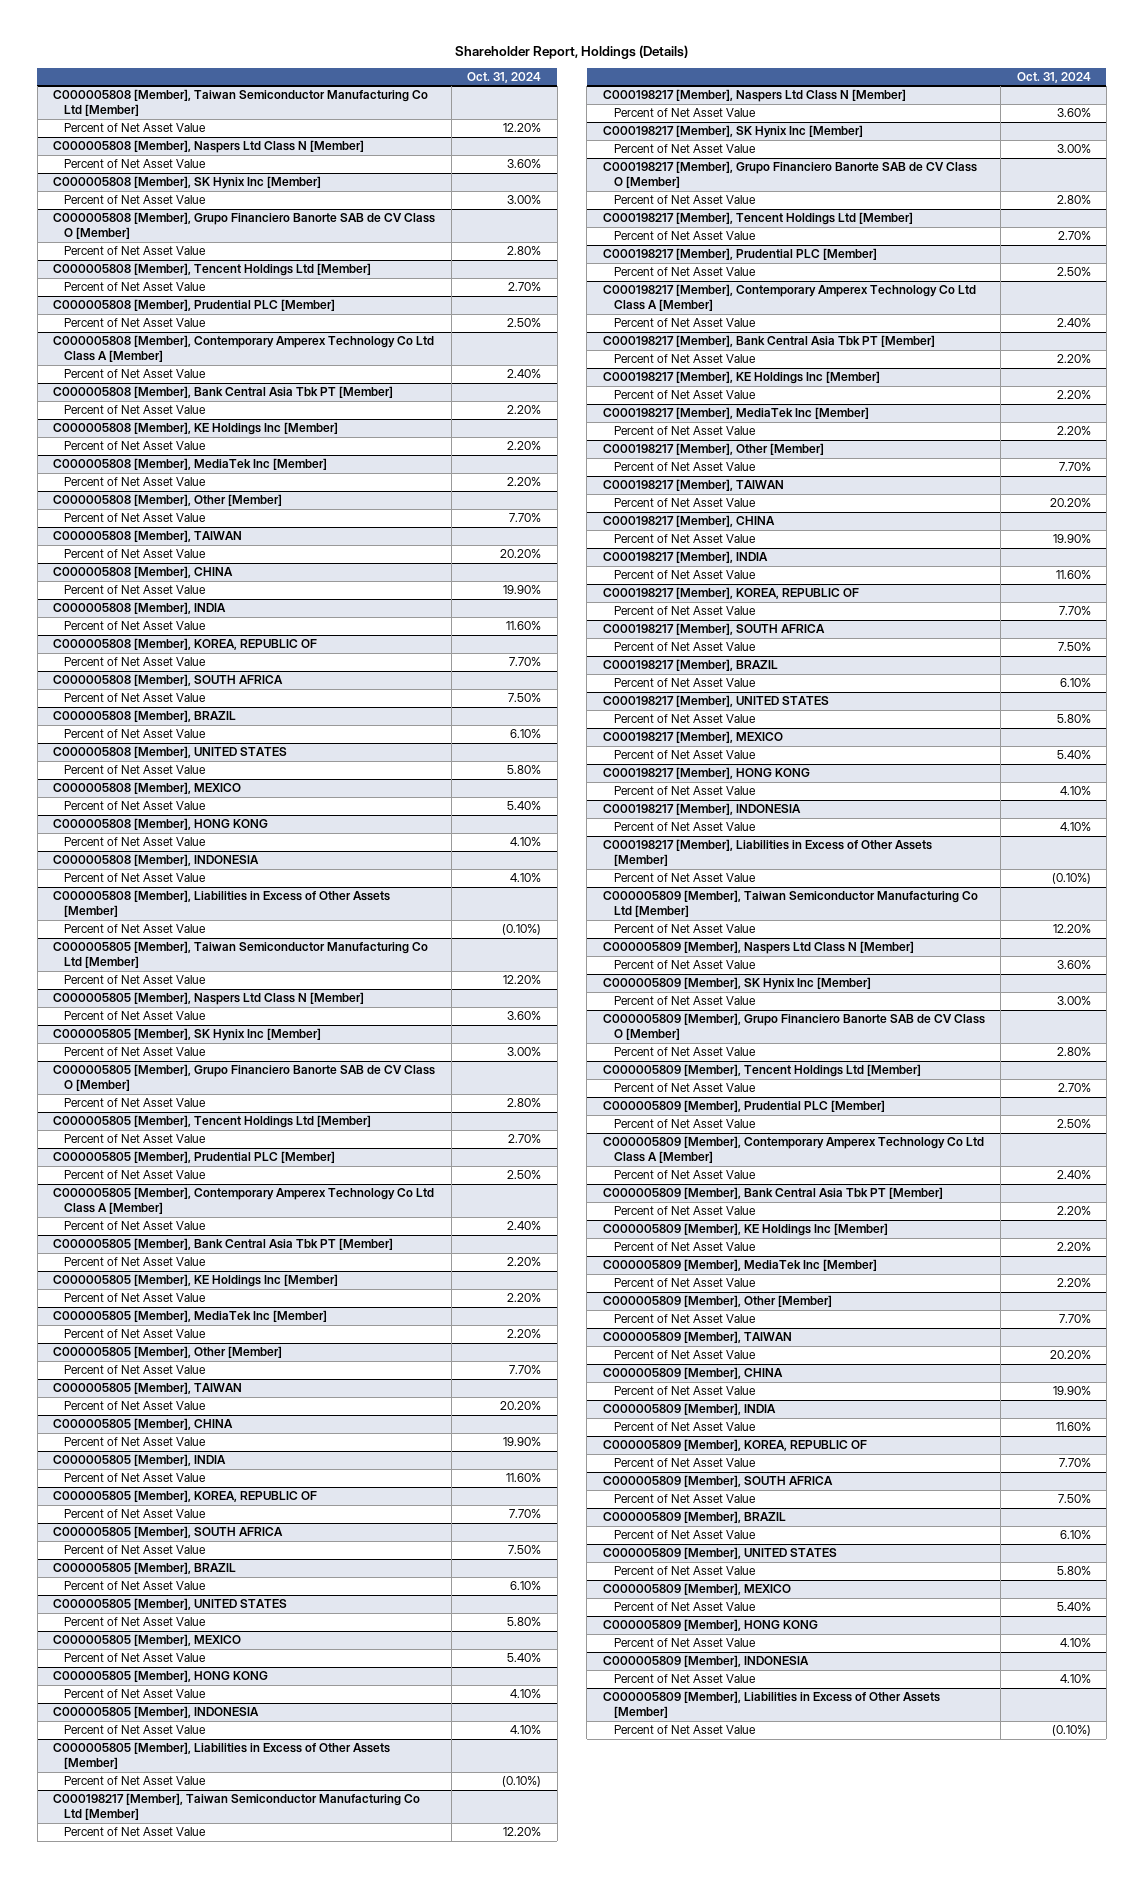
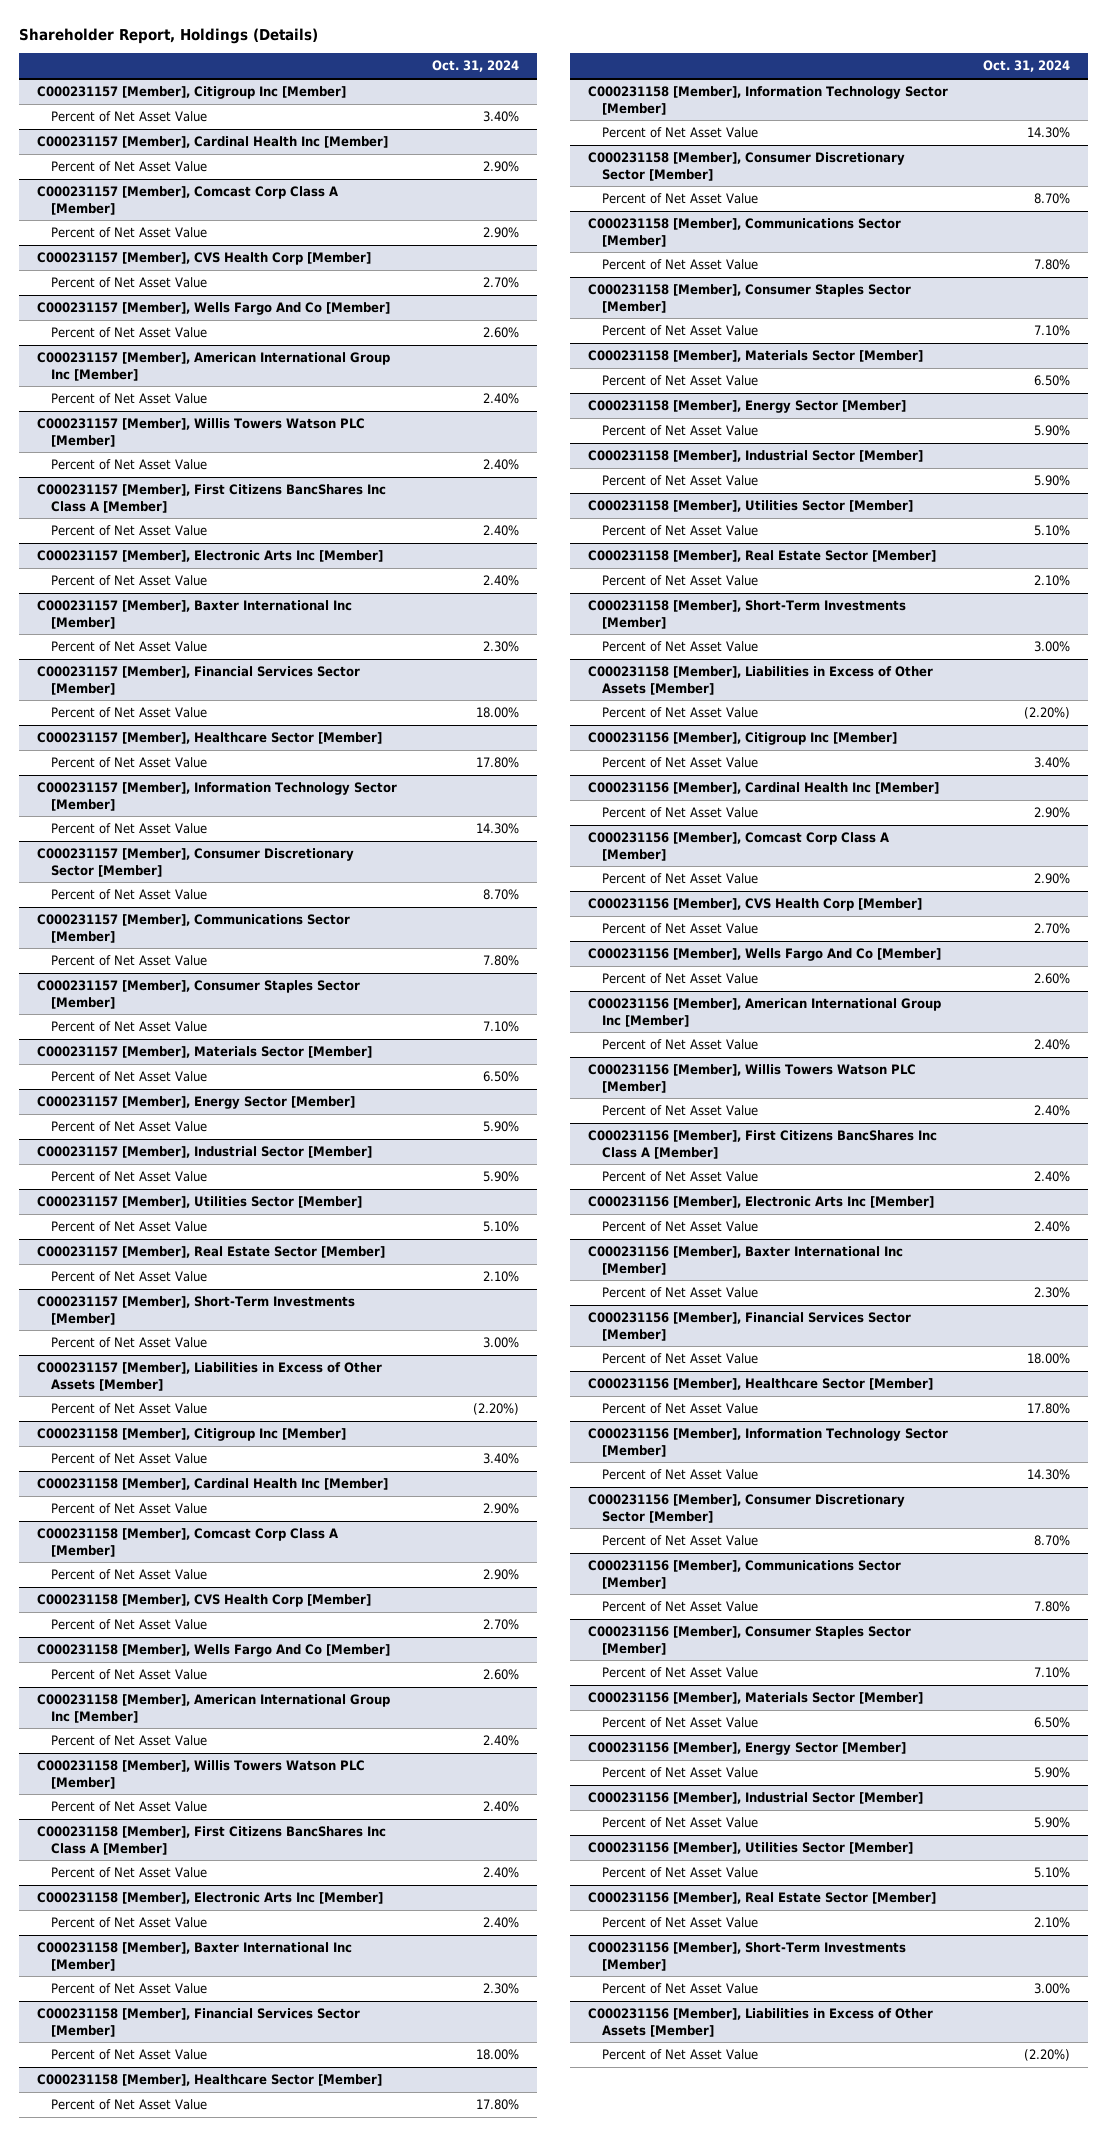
- C000005808 [Member], Taiwan Semiconductor Manufacturing Co Ltd [Member]
- Percent of Net Asset Value | 12.20%
- C000005808 [Member], Naspers Ltd Class N [Member]
- Percent of Net Asset Value | 3.60%
- C000005808 [Member], SK Hynix Inc [Member]
- Percent of Net Asset Value | 3.00%
- C000005808 [Member], Grupo Financiero Banorte SAB de CV Class O [Member]
- Percent of Net Asset Value | 2.80%
- C000005808 [Member], Tencent Holdings Ltd [Member]
+ C000231157 [Member], Citigroup Inc [Member]
+ Percent of Net Asset Value | 3.40%
+ C000231157 [Member], Cardinal Health Inc [Member]
+ Percent of Net Asset Value | 2.90%
+ C000231157 [Member], Comcast Corp Class A [Member]
+ Percent of Net Asset Value | 2.90%
+ C000231157 [Member], CVS Health Corp [Member]
- C000005808 [Member], Prudential PLC [Member]
- Percent of Net Asset Value | 2.50%
- C000005808 [Member], Contemporary Amperex Technology Co Ltd Class A [Member]
+ C000231157 [Member], Wells Fargo And Co [Member]
+ Percent of Net Asset Value | 2.60%
+ C000231157 [Member], American International Group Inc [Member]
- C000005808 [Member], Bank Central Asia Tbk PT [Member]
- Percent of Net Asset Value | 2.20%
- C000005808 [Member], KE Holdings Inc [Member]
- Percent of Net Asset Value | 2.20%
- C000005808 [Member], MediaTek Inc [Member]
- Percent of Net Asset Value | 2.20%
- C000005808 [Member], Other [Member]
- Percent of Net Asset Value | 7.70%
- C000005808 [Member], TAIWAN
- Percent of Net Asset Value | 20.20%
- C000005808 [Member], CHINA
- Percent of Net Asset Value | 19.90%
- C000005808 [Member], INDIA
- Percent of Net Asset Value | 11.60%
- C000005808 [Member], KOREA, REPUBLIC OF
- Percent of Net Asset Value | 7.70%
- C000005808 [Member], SOUTH AFRICA
- Percent of Net Asset Value | 7.50%
- C000005808 [Member], BRAZIL
- Percent of Net Asset Value | 6.10%
- C000005808 [Member], UNITED STATES
- Percent of Net Asset Value | 5.80%
- C000005808 [Member], MEXICO
- Percent of Net Asset Value | 5.40%
- C000005808 [Member], HONG KONG
- Percent of Net Asset Value | 4.10%
- C000005808 [Member], INDONESIA
- Percent of Net Asset Value | 4.10%
- C000005808 [Member], Liabilities in Excess of Other Assets [Member]
- Percent of Net Asset Value | (0.10%)
- C000005805 [Member], Taiwan Semiconductor Manufacturing Co Ltd [Member]
- Percent of Net Asset Value | 12.20%
- C000005805 [Member], Naspers Ltd Class N [Member]
- Percent of Net Asset Value | 3.60%
- C000005805 [Member], SK Hynix Inc [Member]
- Percent of Net Asset Value | 3.00%
- C000005805 [Member], Grupo Financiero Banorte SAB de CV Class O [Member]
- Percent of Net Asset Value | 2.80%
- C000005805 [Member], Tencent Holdings Ltd [Member]
- Percent of Net Asset Value | 2.70%
- C000005805 [Member], Prudential PLC [Member]
- Percent of Net Asset Value | 2.50%
- C000005805 [Member], Contemporary Amperex Technology Co Ltd Class A [Member]
+ C000231157 [Member], Willis Towers Watson PLC [Member]
- C000005805 [Member], Bank Central Asia Tbk PT [Member]
- Percent of Net Asset Value | 2.20%
- C000005805 [Member], KE Holdings Inc [Member]
- Percent of Net Asset Value | 2.20%
- C000005805 [Member], MediaTek Inc [Member]
- Percent of Net Asset Value | 2.20%
- C000005805 [Member], Other [Member]
- Percent of Net Asset Value | 7.70%
- C000005805 [Member], TAIWAN
- Percent of Net Asset Value | 20.20%
- C000005805 [Member], CHINA
- Percent of Net Asset Value | 19.90%
- C000005805 [Member], INDIA
- Percent of Net Asset Value | 11.60%
- C000005805 [Member], KOREA, REPUBLIC OF
- Percent of Net Asset Value | 7.70%
- C000005805 [Member], SOUTH AFRICA
- Percent of Net Asset Value | 7.50%
- C000005805 [Member], BRAZIL
- Percent of Net Asset Value | 6.10%
- C000005805 [Member], UNITED STATES
- Percent of Net Asset Value | 5.80%
- C000005805 [Member], MEXICO
- Percent of Net Asset Value | 5.40%
- C000005805 [Member], HONG KONG
- Percent of Net Asset Value | 4.10%
- C000005805 [Member], INDONESIA
- Percent of Net Asset Value | 4.10%
- C000005805 [Member], Liabilities in Excess of Other Assets [Member]
- Percent of Net Asset Value | (0.10%)
- C000198217 [Member], Taiwan Semiconductor Manufacturing Co Ltd [Member]
- Percent of Net Asset Value | 12.20%
- C000198217 [Member], Naspers Ltd Class N [Member]
- Percent of Net Asset Value | 3.60%
- C000198217 [Member], SK Hynix Inc [Member]
+ C000231157 [Member], First Citizens BancShares Inc Class A [Member]
+ Percent of Net Asset Value | 2.40%
+ C000231157 [Member], Electronic Arts Inc [Member]
+ Percent of Net Asset Value | 2.40%
+ C000231157 [Member], Baxter International Inc [Member]
+ Percent of Net Asset Value | 2.30%
+ C000231157 [Member], Financial Services Sector [Member]
+ Percent of Net Asset Value | 18.00%
+ C000231157 [Member], Healthcare Sector [Member]
+ Percent of Net Asset Value | 17.80%
+ C000231157 [Member], Information Technology Sector [Member]
+ Percent of Net Asset Value | 14.30%
+ C000231157 [Member], Consumer Discretionary Sector [Member]
+ Percent of Net Asset Value | 8.70%
+ C000231157 [Member], Communications Sector [Member]
+ Percent of Net Asset Value | 7.80%
+ C000231157 [Member], Consumer Staples Sector [Member]
+ Percent of Net Asset Value | 7.10%
+ C000231157 [Member], Materials Sector [Member]
+ Percent of Net Asset Value | 6.50%
+ C000231157 [Member], Energy Sector [Member]
+ Percent of Net Asset Value | 5.90%
+ C000231157 [Member], Industrial Sector [Member]
+ Percent of Net Asset Value | 5.90%
+ C000231157 [Member], Utilities Sector [Member]
+ Percent of Net Asset Value | 5.10%
+ C000231157 [Member], Real Estate Sector [Member]
+ Percent of Net Asset Value | 2.10%
+ C000231157 [Member], Short-Term Investments [Member]
- C000198217 [Member], Grupo Financiero Banorte SAB de CV Class O [Member]
- Percent of Net Asset Value | 2.80%
- C000198217 [Member], Tencent Holdings Ltd [Member]
+ C000231157 [Member], Liabilities in Excess of Other Assets [Member]
+ Percent of Net Asset Value | (2.20%)
+ C000231158 [Member], Citigroup Inc [Member]
+ Percent of Net Asset Value | 3.40%
+ C000231158 [Member], Cardinal Health Inc [Member]
+ Percent of Net Asset Value | 2.90%
+ C000231158 [Member], Comcast Corp Class A [Member]
+ Percent of Net Asset Value | 2.90%
+ C000231158 [Member], CVS Health Corp [Member]
- C000198217 [Member], Prudential PLC [Member]
- Percent of Net Asset Value | 2.50%
- C000198217 [Member], Contemporary Amperex Technology Co Ltd Class A [Member]
+ C000231158 [Member], Wells Fargo And Co [Member]
+ Percent of Net Asset Value | 2.60%
+ C000231158 [Member], American International Group Inc [Member]
- C000198217 [Member], Bank Central Asia Tbk PT [Member]
- Percent of Net Asset Value | 2.20%
- C000198217 [Member], KE Holdings Inc [Member]
- Percent of Net Asset Value | 2.20%
- C000198217 [Member], MediaTek Inc [Member]
- Percent of Net Asset Value | 2.20%
- C000198217 [Member], Other [Member]
- Percent of Net Asset Value | 7.70%
- C000198217 [Member], TAIWAN
- Percent of Net Asset Value | 20.20%
- C000198217 [Member], CHINA
- Percent of Net Asset Value | 19.90%
- C000198217 [Member], INDIA
- Percent of Net Asset Value | 11.60%
- C000198217 [Member], KOREA, REPUBLIC OF
- Percent of Net Asset Value | 7.70%
- C000198217 [Member], SOUTH AFRICA
- Percent of Net Asset Value | 7.50%
- C000198217 [Member], BRAZIL
- Percent of Net Asset Value | 6.10%
- C000198217 [Member], UNITED STATES
- Percent of Net Asset Value | 5.80%
- C000198217 [Member], MEXICO
- Percent of Net Asset Value | 5.40%
- C000198217 [Member], HONG KONG
- Percent of Net Asset Value | 4.10%
- C000198217 [Member], INDONESIA
- Percent of Net Asset Value | 4.10%
- C000198217 [Member], Liabilities in Excess of Other Assets [Member]
- Percent of Net Asset Value | (0.10%)
- C000005809 [Member], Taiwan Semiconductor Manufacturing Co Ltd [Member]
- Percent of Net Asset Value | 12.20%
- C000005809 [Member], Naspers Ltd Class N [Member]
- Percent of Net Asset Value | 3.60%
- C000005809 [Member], SK Hynix Inc [Member]
+ C000231158 [Member], Willis Towers Watson PLC [Member]
+ Percent of Net Asset Value | 2.40%
+ C000231158 [Member], First Citizens BancShares Inc Class A [Member]
+ Percent of Net Asset Value | 2.40%
+ C000231158 [Member], Electronic Arts Inc [Member]
+ Percent of Net Asset Value | 2.40%
+ C000231158 [Member], Baxter International Inc [Member]
+ Percent of Net Asset Value | 2.30%
+ C000231158 [Member], Financial Services Sector [Member]
+ Percent of Net Asset Value | 18.00%
+ C000231158 [Member], Healthcare Sector [Member]
+ Percent of Net Asset Value | 17.80%
+ C000231158 [Member], Information Technology Sector [Member]
+ Percent of Net Asset Value | 14.30%
+ C000231158 [Member], Consumer Discretionary Sector [Member]
+ Percent of Net Asset Value | 8.70%
+ C000231158 [Member], Communications Sector [Member]
+ Percent of Net Asset Value | 7.80%
+ C000231158 [Member], Consumer Staples Sector [Member]
+ Percent of Net Asset Value | 7.10%
+ C000231158 [Member], Materials Sector [Member]
+ Percent of Net Asset Value | 6.50%
+ C000231158 [Member], Energy Sector [Member]
+ Percent of Net Asset Value | 5.90%
+ C000231158 [Member], Industrial Sector [Member]
+ Percent of Net Asset Value | 5.90%
+ C000231158 [Member], Utilities Sector [Member]
+ Percent of Net Asset Value | 5.10%
+ C000231158 [Member], Real Estate Sector [Member]
+ Percent of Net Asset Value | 2.10%
+ C000231158 [Member], Short-Term Investments [Member]
- C000005809 [Member], Grupo Financiero Banorte SAB de CV Class O [Member]
- Percent of Net Asset Value | 2.80%
- C000005809 [Member], Tencent Holdings Ltd [Member]
+ C000231158 [Member], Liabilities in Excess of Other Assets [Member]
+ Percent of Net Asset Value | (2.20%)
+ C000231156 [Member], Citigroup Inc [Member]
+ Percent of Net Asset Value | 3.40%
+ C000231156 [Member], Cardinal Health Inc [Member]
+ Percent of Net Asset Value | 2.90%
+ C000231156 [Member], Comcast Corp Class A [Member]
+ Percent of Net Asset Value | 2.90%
+ C000231156 [Member], CVS Health Corp [Member]
- C000005809 [Member], Prudential PLC [Member]
- Percent of Net Asset Value | 2.50%
- C000005809 [Member], Contemporary Amperex Technology Co Ltd Class A [Member]
+ C000231156 [Member], Wells Fargo And Co [Member]
+ Percent of Net Asset Value | 2.60%
+ C000231156 [Member], American International Group Inc [Member]
- C000005809 [Member], Bank Central Asia Tbk PT [Member]
- Percent of Net Asset Value | 2.20%
- C000005809 [Member], KE Holdings Inc [Member]
- Percent of Net Asset Value | 2.20%
- C000005809 [Member], MediaTek Inc [Member]
- Percent of Net Asset Value | 2.20%
- C000005809 [Member], Other [Member]
- Percent of Net Asset Value | 7.70%
- C000005809 [Member], TAIWAN
- Percent of Net Asset Value | 20.20%
- C000005809 [Member], CHINA
- Percent of Net Asset Value | 19.90%
- C000005809 [Member], INDIA
- Percent of Net Asset Value | 11.60%
- C000005809 [Member], KOREA, REPUBLIC OF
- Percent of Net Asset Value | 7.70%
- C000005809 [Member], SOUTH AFRICA
- Percent of Net Asset Value | 7.50%
- C000005809 [Member], BRAZIL
- Percent of Net Asset Value | 6.10%
- C000005809 [Member], UNITED STATES
- Percent of Net Asset Value | 5.80%
- C000005809 [Member], MEXICO
- Percent of Net Asset Value | 5.40%
- C000005809 [Member], HONG KONG
- Percent of Net Asset Value | 4.10%
- C000005809 [Member], INDONESIA
- Percent of Net Asset Value | 4.10%
- C000005809 [Member], Liabilities in Excess of Other Assets [Member]
- Percent of Net Asset Value | (0.10%)
+ C000231156 [Member], Willis Towers Watson PLC [Member]
+ Percent of Net Asset Value | 2.40%
+ C000231156 [Member], First Citizens BancShares Inc Class A [Member]
+ Percent of Net Asset Value | 2.40%
+ C000231156 [Member], Electronic Arts Inc [Member]
+ Percent of Net Asset Value | 2.40%
+ C000231156 [Member], Baxter International Inc [Member]
+ Percent of Net Asset Value | 2.30%
+ C000231156 [Member], Financial Services Sector [Member]
+ Percent of Net Asset Value | 18.00%
+ C000231156 [Member], Healthcare Sector [Member]
+ Percent of Net Asset Value | 17.80%
+ C000231156 [Member], Information Technology Sector [Member]
+ Percent of Net Asset Value | 14.30%
+ C000231156 [Member], Consumer Discretionary Sector [Member]
+ Percent of Net Asset Value | 8.70%
+ C000231156 [Member], Communications Sector [Member]
+ Percent of Net Asset Value | 7.80%
+ C000231156 [Member], Consumer Staples Sector [Member]
+ Percent of Net Asset Value | 7.10%
+ C000231156 [Member], Materials Sector [Member]
+ Percent of Net Asset Value | 6.50%
+ C000231156 [Member], Energy Sector [Member]
+ Percent of Net Asset Value | 5.90%
+ C000231156 [Member], Industrial Sector [Member]
+ Percent of Net Asset Value | 5.90%
+ C000231156 [Member], Utilities Sector [Member]
+ Percent of Net Asset Value | 5.10%
+ C000231156 [Member], Real Estate Sector [Member]
+ Percent of Net Asset Value | 2.10%
+ C000231156 [Member], Short-Term Investments [Member]
+ Percent of Net Asset Value | 3.00%
+ C000231156 [Member], Liabilities in Excess of Other Assets [Member]
+ Percent of Net Asset Value | (2.20%)

